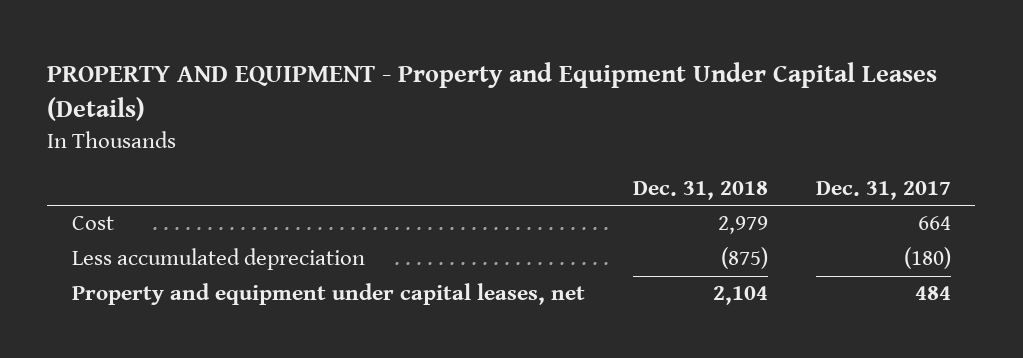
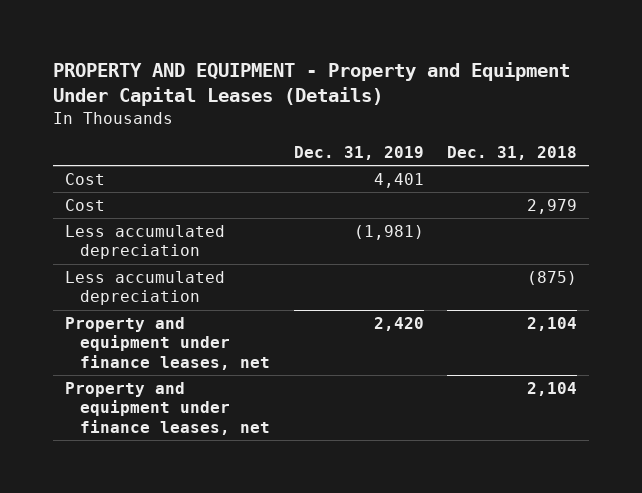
- | Dec. 31, 2018 | Dec. 31, 2017
+ | Dec. 31, 2019 | Dec. 31, 2018
+ Cost | 4,401 |
+ Less accumulated depreciation | (1,981) |
- Property and equipment under capital leases, net | 2,104 | 484
+ Property and equipment under finance leases, net | 2,420 | 2,104
+ Property and equipment under finance leases, net | | 2,104

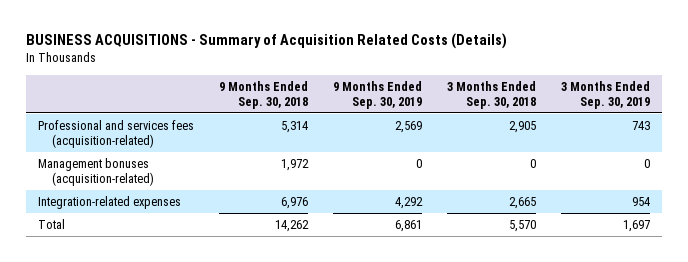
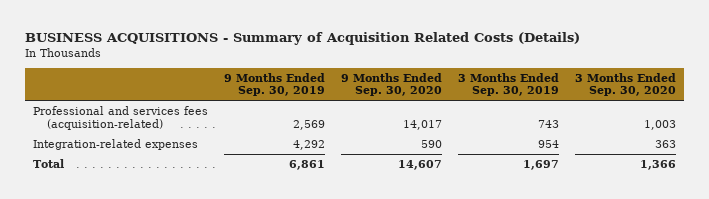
- | 9 Months Ended Sep. 30, 2018 | 9 Months Ended Sep. 30, 2019 | 3 Months Ended Sep. 30, 2018 | 3 Months Ended Sep. 30, 2019
+ | 9 Months Ended Sep. 30, 2019 | 9 Months Ended Sep. 30, 2020 | 3 Months Ended Sep. 30, 2019 | 3 Months Ended Sep. 30, 2020
- Management bonuses (acquisition-related) | 1,972 | 0 | 0 | 0

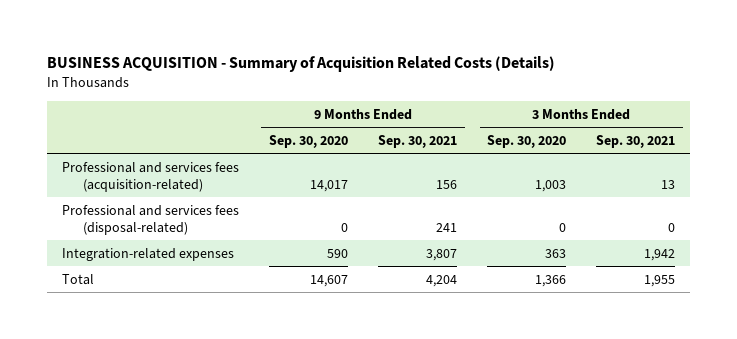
- BUSINESS ACQUISITIONS - Summary of Acquisition Related Costs (Details)
+ BUSINESS ACQUISITION - Summary of Acquisition Related Costs (Details)
- | 9 Months Ended Sep. 30, 2019 | 9 Months Ended Sep. 30, 2020 | 3 Months Ended Sep. 30, 2019 | 3 Months Ended Sep. 30, 2020
+ | 9 Months Ended Sep. 30, 2020 | 9 Months Ended Sep. 30, 2021 | 3 Months Ended Sep. 30, 2020 | 3 Months Ended Sep. 30, 2021
+ Professional and services fees (disposal-related) | 0 | 241 | 0 | 0

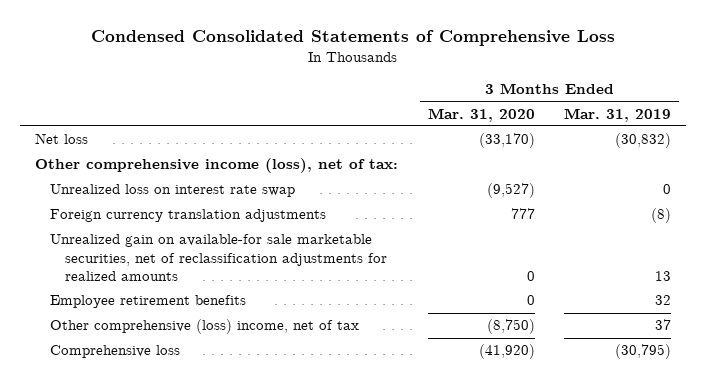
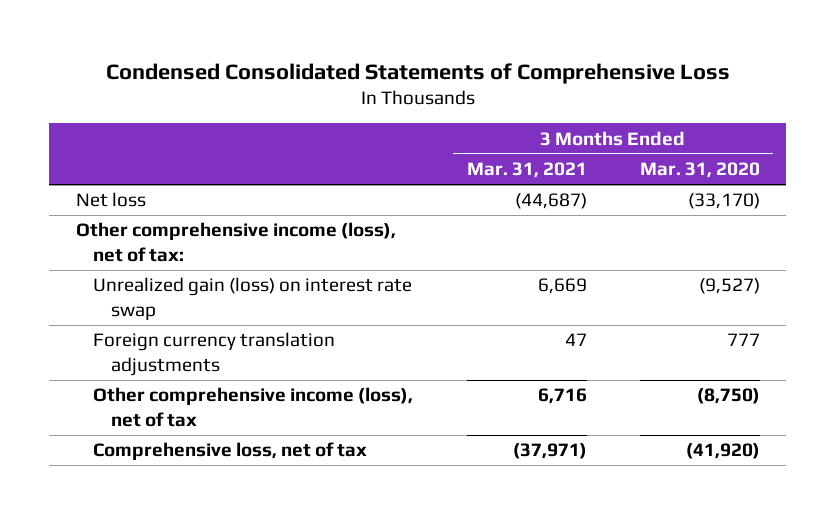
- | 3 Months Ended Mar. 31, 2020 | 3 Months Ended Mar. 31, 2019
+ | 3 Months Ended Mar. 31, 2021 | 3 Months Ended Mar. 31, 2020
- Unrealized loss on interest rate swap | (9,527) | 0
+ Unrealized gain (loss) on interest rate swap | 6,669 | (9,527)
- Unrealized gain on available-for sale marketable securities, net of reclassification adjustments for realized amounts | 0 | 13
- Employee retirement benefits | 0 | 32
- Other comprehensive (loss) income, net of tax | (8,750) | 37
- Comprehensive loss | (41,920) | (30,795)
+ Other comprehensive income (loss), net of tax | 6,716 | (8,750)
+ Comprehensive loss, net of tax | (37,971) | (41,920)

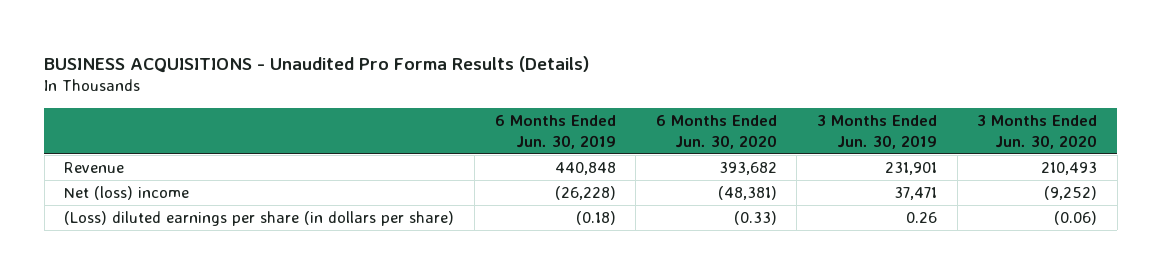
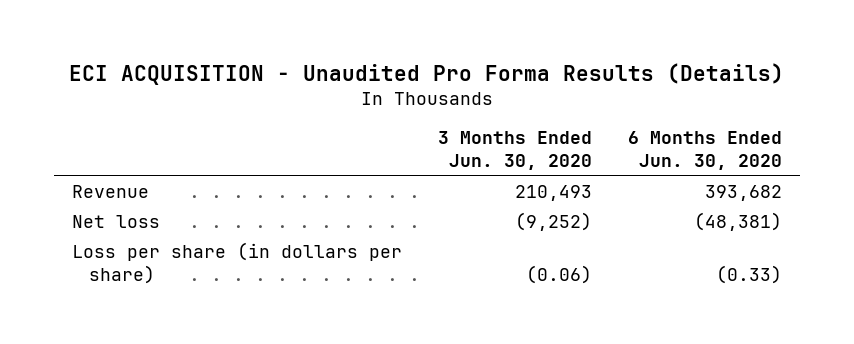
- BUSINESS ACQUISITIONS - Unaudited Pro Forma Results (Details)
+ ECI ACQUISITION - Unaudited Pro Forma Results (Details)
- | 6 Months Ended Jun. 30, 2019 | 6 Months Ended Jun. 30, 2020 | 3 Months Ended Jun. 30, 2019 | 3 Months Ended Jun. 30, 2020
+ | 3 Months Ended Jun. 30, 2020 | 6 Months Ended Jun. 30, 2020
- Net (loss) income | (26,228) | (48,381) | 37,471 | (9,252)
- (Loss) diluted earnings per share (in dollars per share) | (0.18) | (0.33) | 0.26 | (0.06)
+ Net loss | (9,252) | (48,381)
+ Loss per share (in dollars per share) | (0.06) | (0.33)

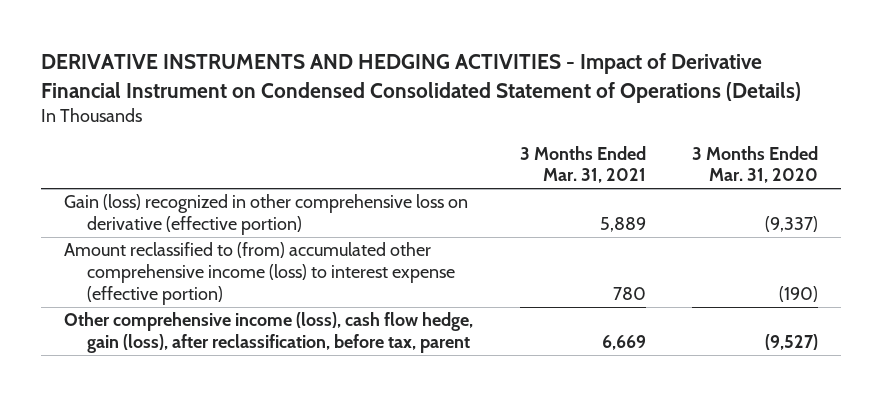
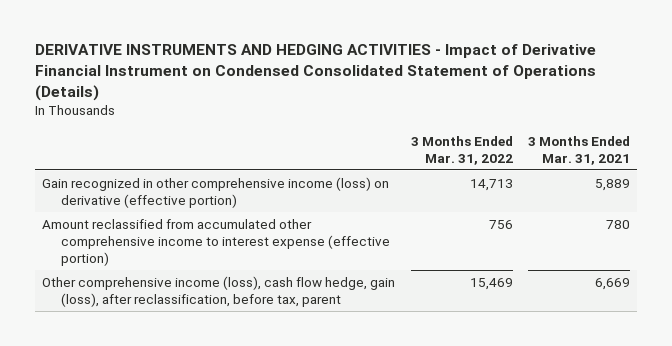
- | 3 Months Ended Mar. 31, 2021 | 3 Months Ended Mar. 31, 2020
+ | 3 Months Ended Mar. 31, 2022 | 3 Months Ended Mar. 31, 2021
- Gain (loss) recognized in other comprehensive loss on derivative (effective portion) | 5,889 | (9,337)
- Amount reclassified to (from) accumulated other comprehensive income (loss) to interest expense (effective portion) | 780 | (190)
+ Gain recognized in other comprehensive income (loss) on derivative (effective portion) | 14,713 | 5,889
+ Amount reclassified from accumulated other comprehensive income to interest expense (effective portion) | 756 | 780

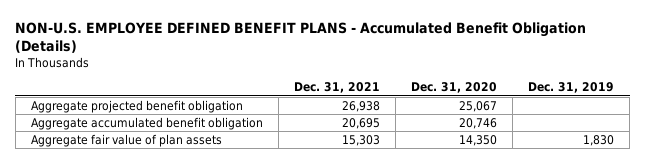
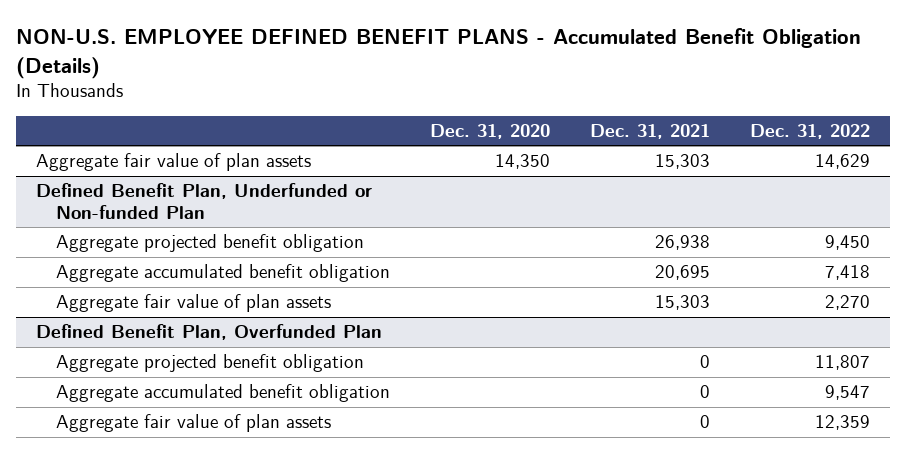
- | Dec. 31, 2021 | Dec. 31, 2020 | Dec. 31, 2019
+ | Dec. 31, 2020 | Dec. 31, 2021 | Dec. 31, 2022
- Aggregate projected benefit obligation | 26,938 | 25,067 |
- Aggregate accumulated benefit obligation | 20,695 | 20,746 |
+ Defined Benefit Plan, Underfunded or Non-funded Plan
+ Aggregate projected benefit obligation | | 26,938 | 9,450
+ Aggregate accumulated benefit obligation | | 20,695 | 7,418
+ Aggregate fair value of plan assets | | 15,303 | 2,270
+ Defined Benefit Plan, Overfunded Plan
+ Aggregate projected benefit obligation | | 0 | 11,807
+ Aggregate accumulated benefit obligation | | 0 | 9,547
+ Aggregate fair value of plan assets | | 0 | 12,359

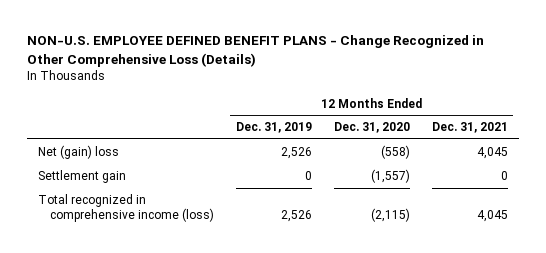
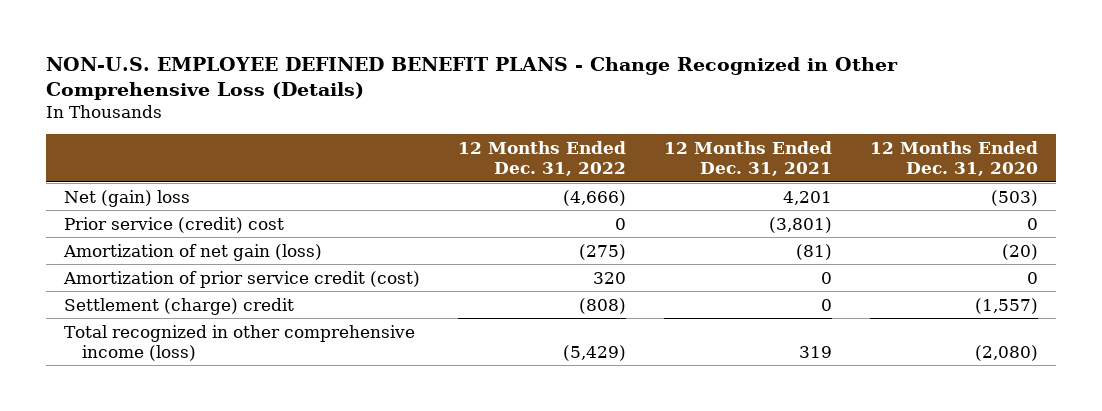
- | 12 Months Ended Dec. 31, 2019 | 12 Months Ended Dec. 31, 2020 | 12 Months Ended Dec. 31, 2021
+ | 12 Months Ended Dec. 31, 2022 | 12 Months Ended Dec. 31, 2021 | 12 Months Ended Dec. 31, 2020
- Net (gain) loss | 2,526 | (558) | 4,045
- Settlement gain | 0 | (1,557) | 0
- Total recognized in comprehensive income (loss) | 2,526 | (2,115) | 4,045
+ Net (gain) loss | (4,666) | 4,201 | (503)
+ Prior service (credit) cost | 0 | (3,801) | 0
+ Amortization of net gain (loss) | (275) | (81) | (20)
+ Amortization of prior service credit (cost) | 320 | 0 | 0
+ Settlement (charge) credit | (808) | 0 | (1,557)
+ Total recognized in other comprehensive income (loss) | (5,429) | 319 | (2,080)

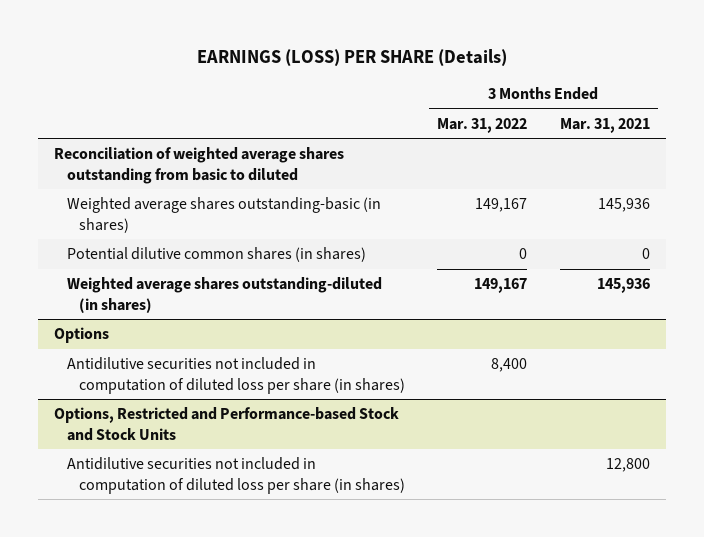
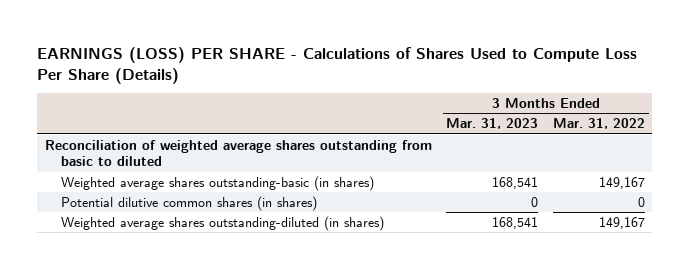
- EARNINGS (LOSS) PER SHARE (Details)
+ EARNINGS (LOSS) PER SHARE - Calculations of Shares Used to Compute Loss Per Share (Details)
- | 3 Months Ended Mar. 31, 2022 | 3 Months Ended Mar. 31, 2021
+ | 3 Months Ended Mar. 31, 2023 | 3 Months Ended Mar. 31, 2022
- Options
- Antidilutive securities not included in computation of diluted loss per share (in shares) | 8,400 |
- Options, Restricted and Performance-based Stock and Stock Units
- Antidilutive securities not included in computation of diluted loss per share (in shares) | | 12,800

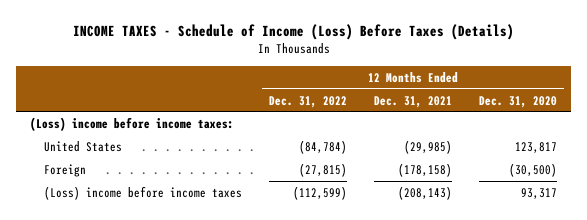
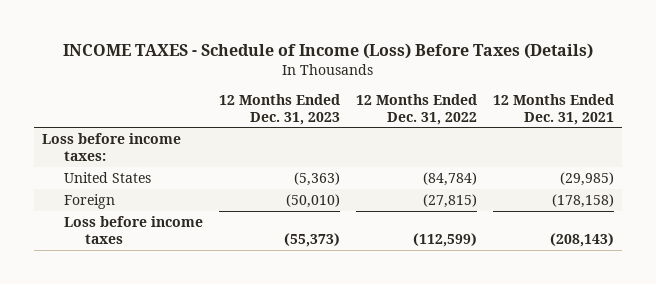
- | 12 Months Ended Dec. 31, 2022 | 12 Months Ended Dec. 31, 2021 | 12 Months Ended Dec. 31, 2020
+ | 12 Months Ended Dec. 31, 2023 | 12 Months Ended Dec. 31, 2022 | 12 Months Ended Dec. 31, 2021
- (Loss) income before income taxes:
+ Loss before income taxes:
- (Loss) income before income taxes | (112,599) | (208,143) | 93,317
+ Loss before income taxes | (55,373) | (112,599) | (208,143)

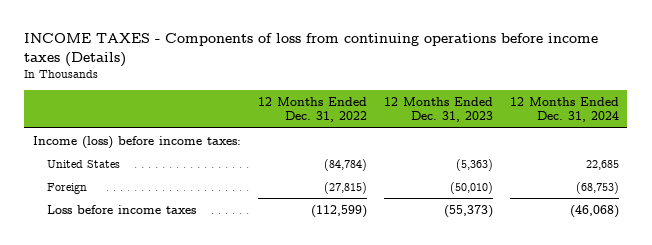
- INCOME TAXES - Schedule of Income (Loss) Before Taxes (Details)
+ INCOME TAXES - Components of loss from continuing operations before income taxes (Details)
- | 12 Months Ended Dec. 31, 2023 | 12 Months Ended Dec. 31, 2022 | 12 Months Ended Dec. 31, 2021
+ | 12 Months Ended Dec. 31, 2022 | 12 Months Ended Dec. 31, 2023 | 12 Months Ended Dec. 31, 2024
- Loss before income taxes:
+ Income (loss) before income taxes:

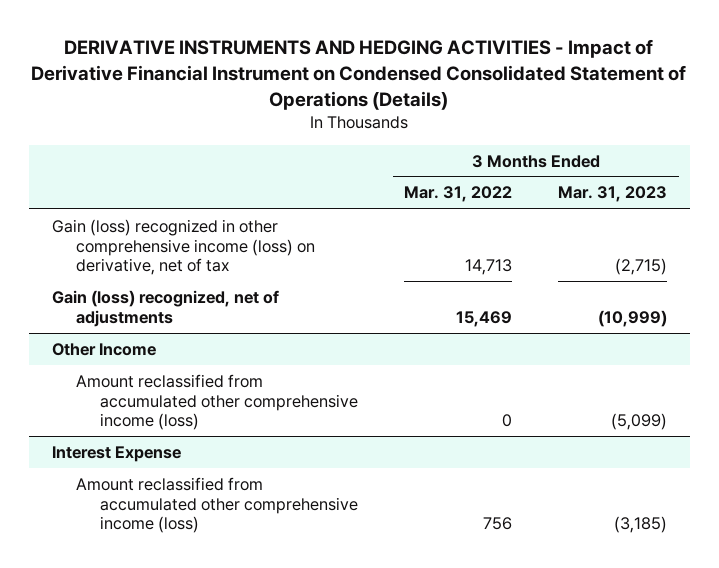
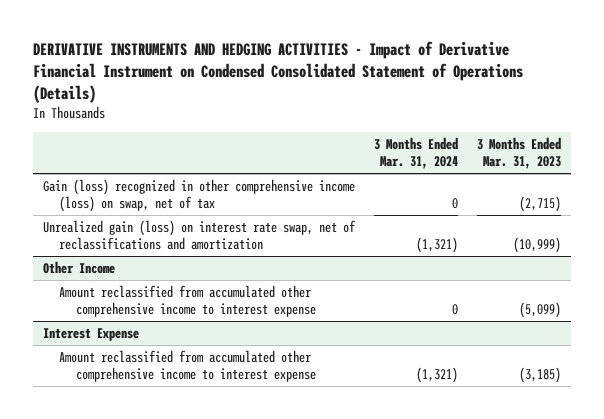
- | 3 Months Ended Mar. 31, 2022 | 3 Months Ended Mar. 31, 2023
+ | 3 Months Ended Mar. 31, 2024 | 3 Months Ended Mar. 31, 2023
- Gain (loss) recognized in other comprehensive income (loss) on derivative, net of tax | 14,713 | (2,715)
- Gain (loss) recognized, net of adjustments | 15,469 | (10,999)
+ Gain (loss) recognized in other comprehensive income (loss) on swap, net of tax | 0 | (2,715)
+ Unrealized gain (loss) on interest rate swap, net of reclassifications and amortization | (1,321) | (10,999)
@ Other Income
- Amount reclassified from accumulated other comprehensive income (loss) | 0 | (5,099)
+ Amount reclassified from accumulated other comprehensive income to interest expense | 0 | (5,099)
@ Interest Expense
- Amount reclassified from accumulated other comprehensive income (loss) | 756 | (3,185)
+ Amount reclassified from accumulated other comprehensive income to interest expense | (1,321) | (3,185)

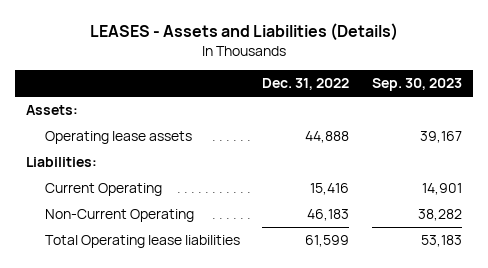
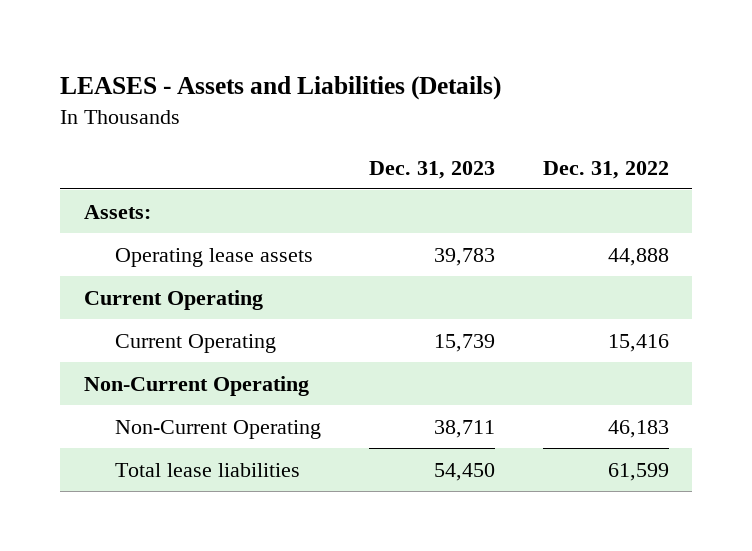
- | Dec. 31, 2022 | Sep. 30, 2023
+ | Dec. 31, 2023 | Dec. 31, 2022
- Liabilities:
+ Current Operating
+ Non-Current Operating
- Total Operating lease liabilities | 61,599 | 53,183
+ Total lease liabilities | 54,450 | 61,599

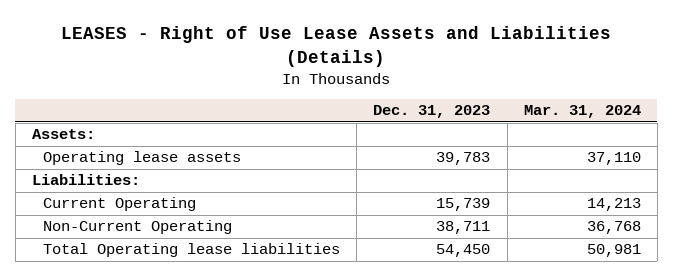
- LEASES - Assets and Liabilities (Details)
+ LEASES - Right of Use Lease Assets and Liabilities (Details)
- | Dec. 31, 2023 | Dec. 31, 2022
+ | Dec. 31, 2023 | Mar. 31, 2024
- Current Operating
+ Liabilities:
- Non-Current Operating
- Total lease liabilities | 54,450 | 61,599
+ Total Operating lease liabilities | 54,450 | 50,981

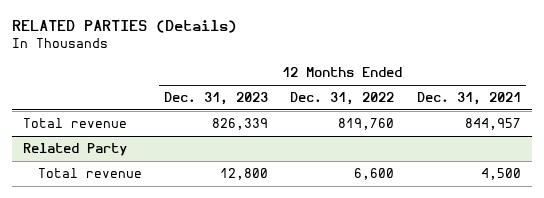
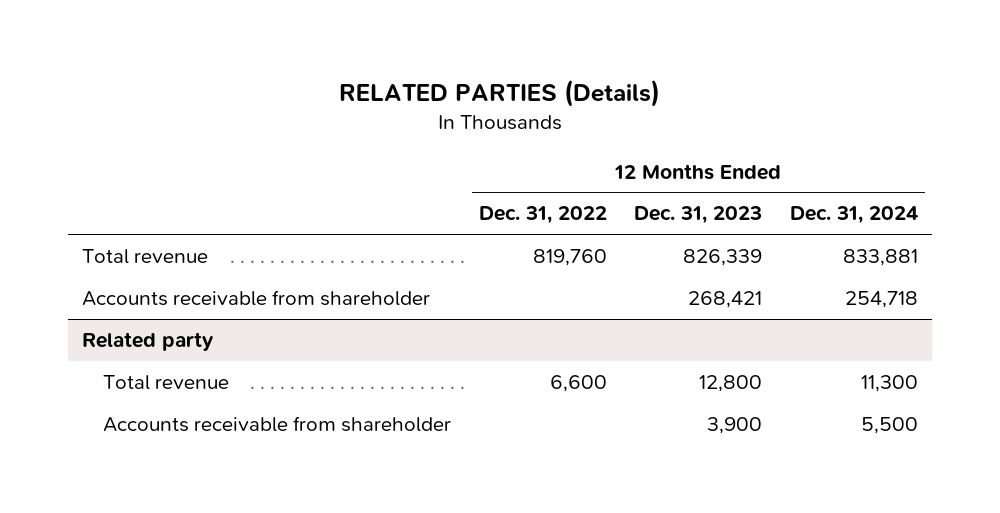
- | 12 Months Ended Dec. 31, 2023 | 12 Months Ended Dec. 31, 2022 | 12 Months Ended Dec. 31, 2021
+ | 12 Months Ended Dec. 31, 2022 | 12 Months Ended Dec. 31, 2023 | 12 Months Ended Dec. 31, 2024
- Related Party
+ Accounts receivable from shareholder | | 268,421 | 254,718
+ Related party
+ Accounts receivable from shareholder | | 3,900 | 5,500

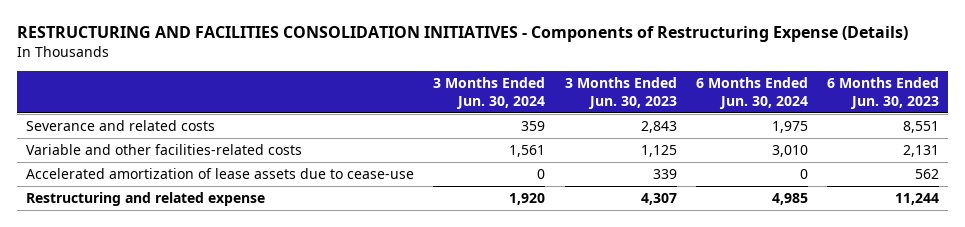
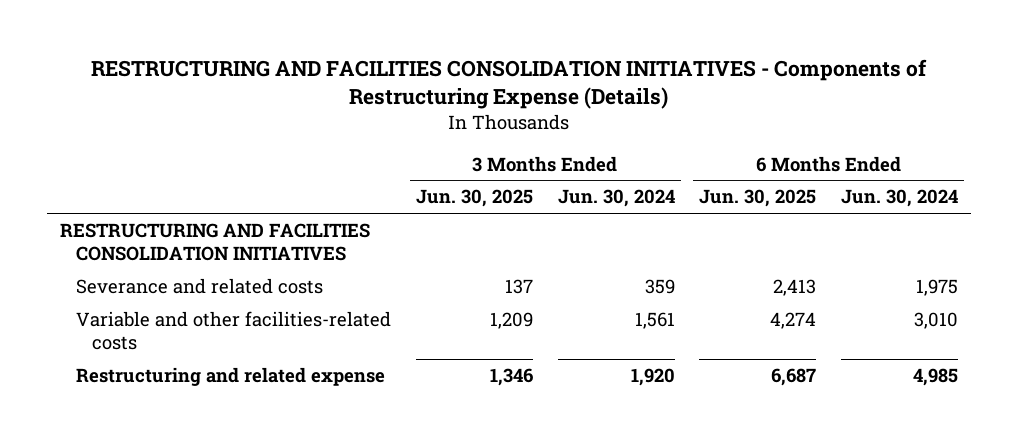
- | 3 Months Ended Jun. 30, 2024 | 3 Months Ended Jun. 30, 2023 | 6 Months Ended Jun. 30, 2024 | 6 Months Ended Jun. 30, 2023
+ | 3 Months Ended Jun. 30, 2025 | 3 Months Ended Jun. 30, 2024 | 6 Months Ended Jun. 30, 2025 | 6 Months Ended Jun. 30, 2024
+ RESTRUCTURING AND FACILITIES CONSOLIDATION INITIATIVES
- Accelerated amortization of lease assets due to cease-use | 0 | 339 | 0 | 562

